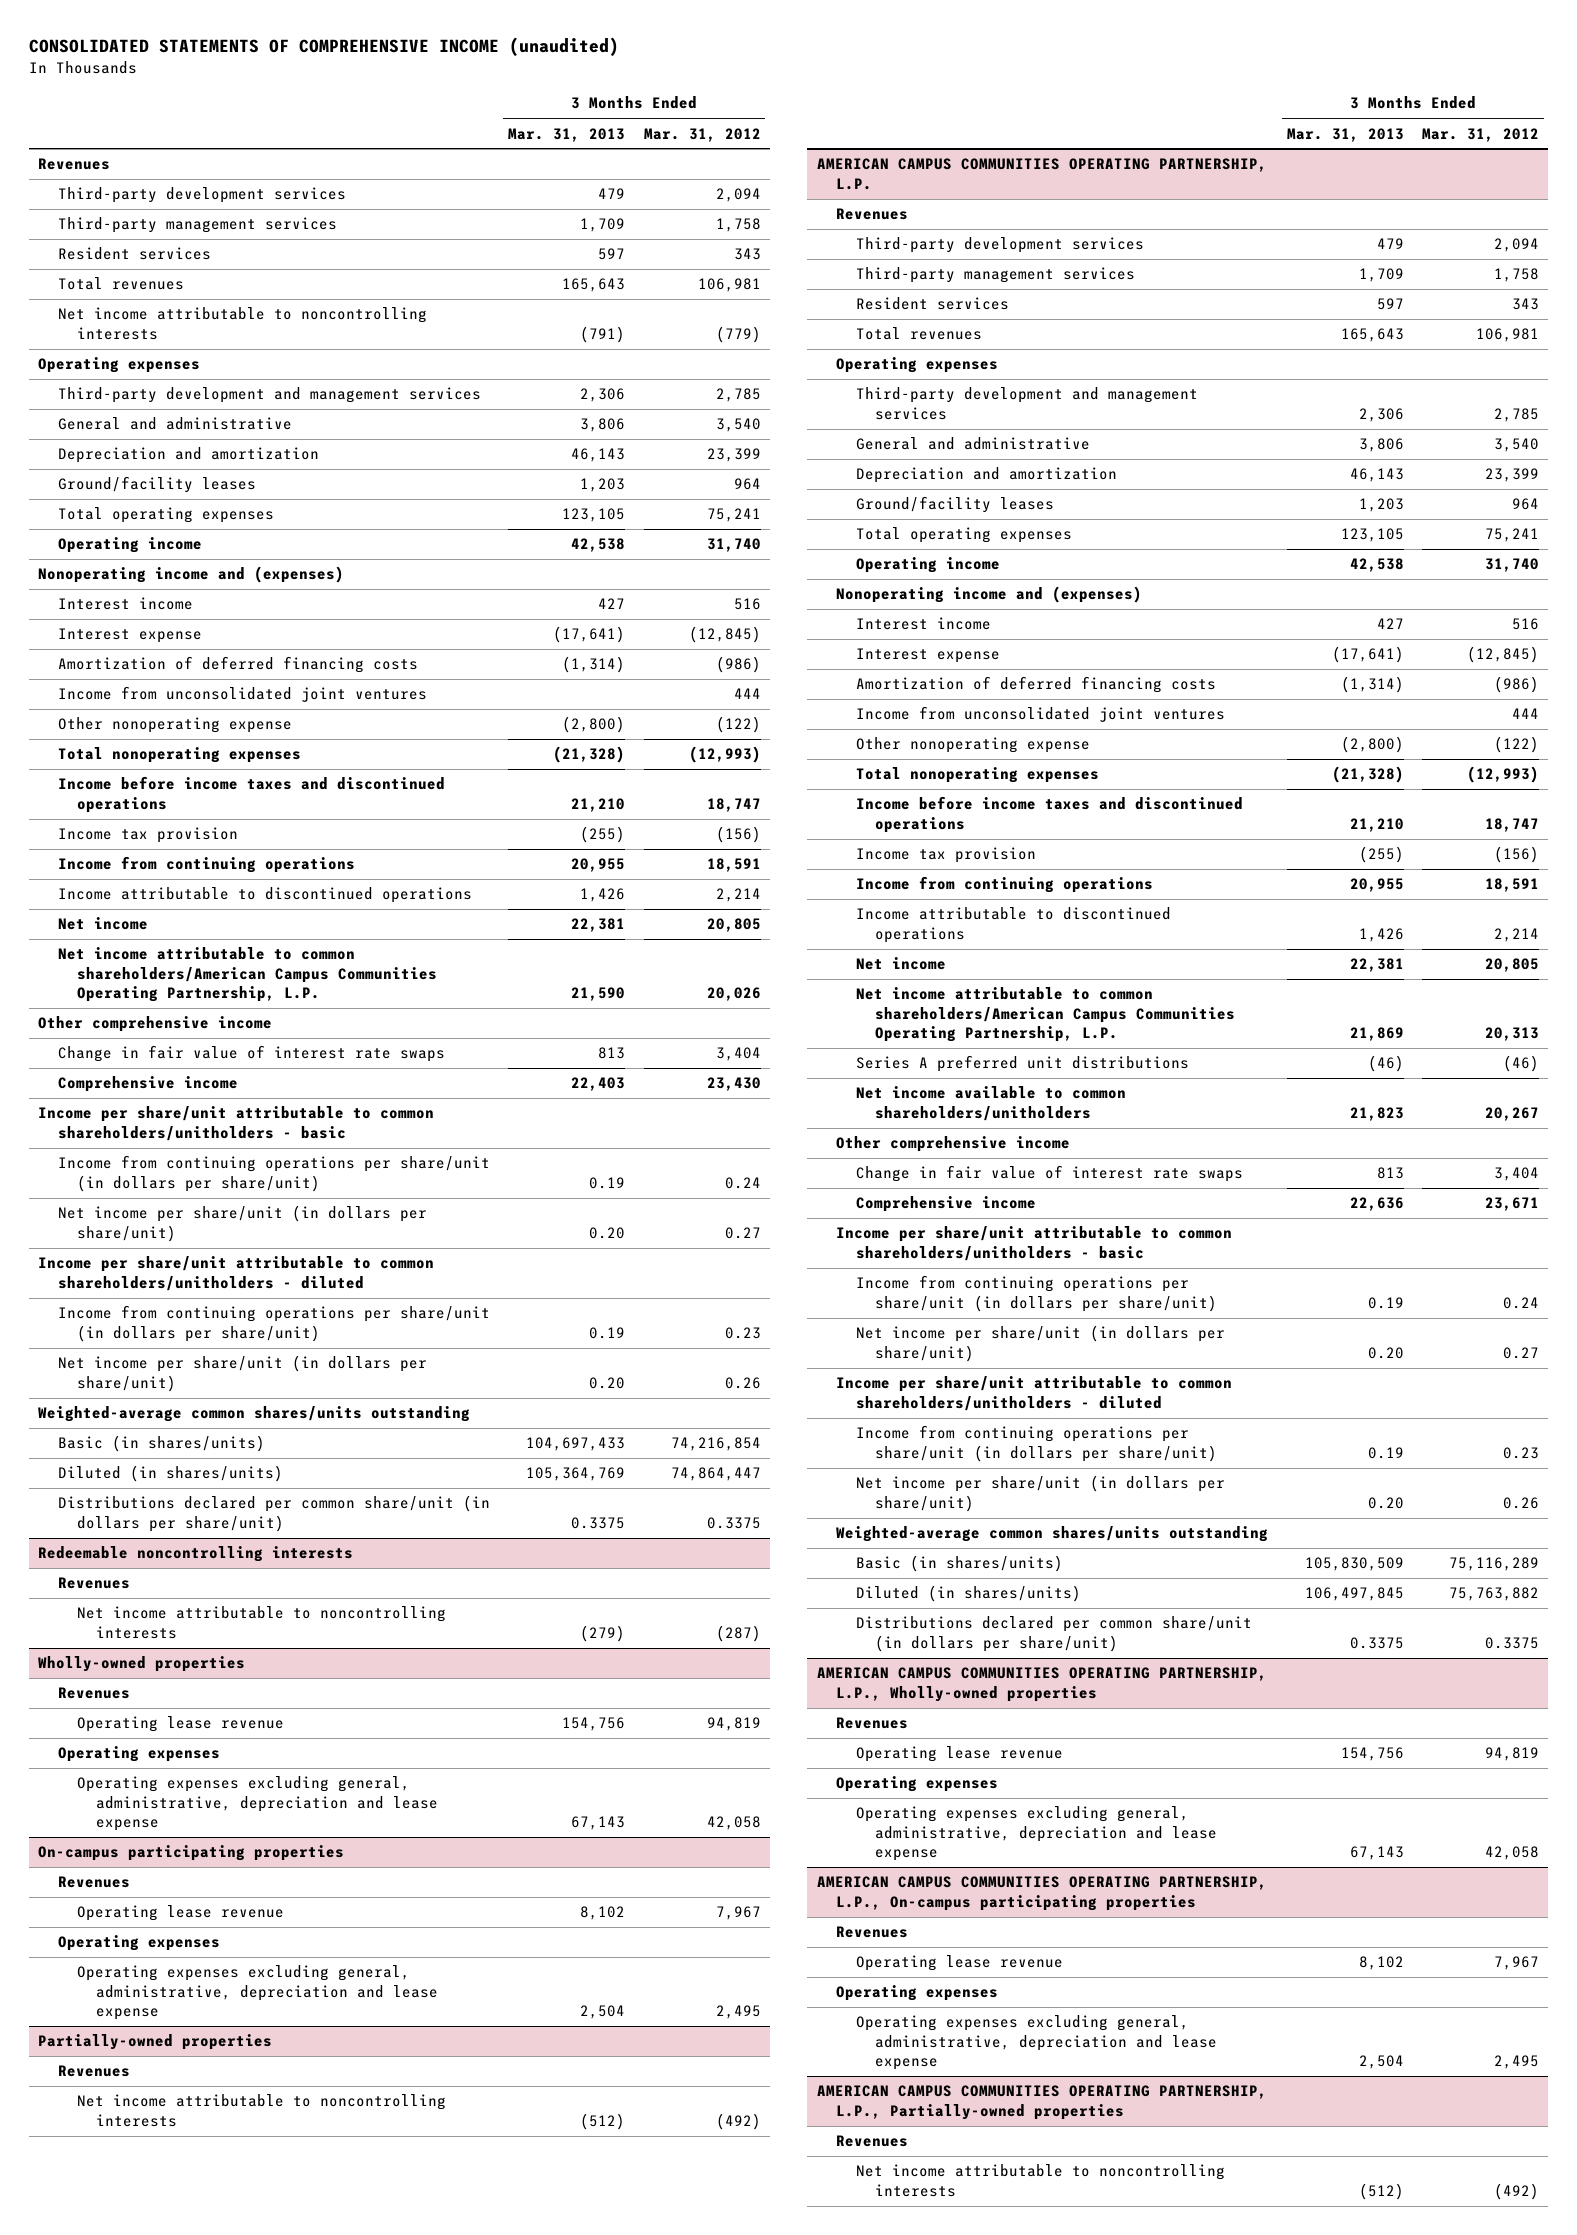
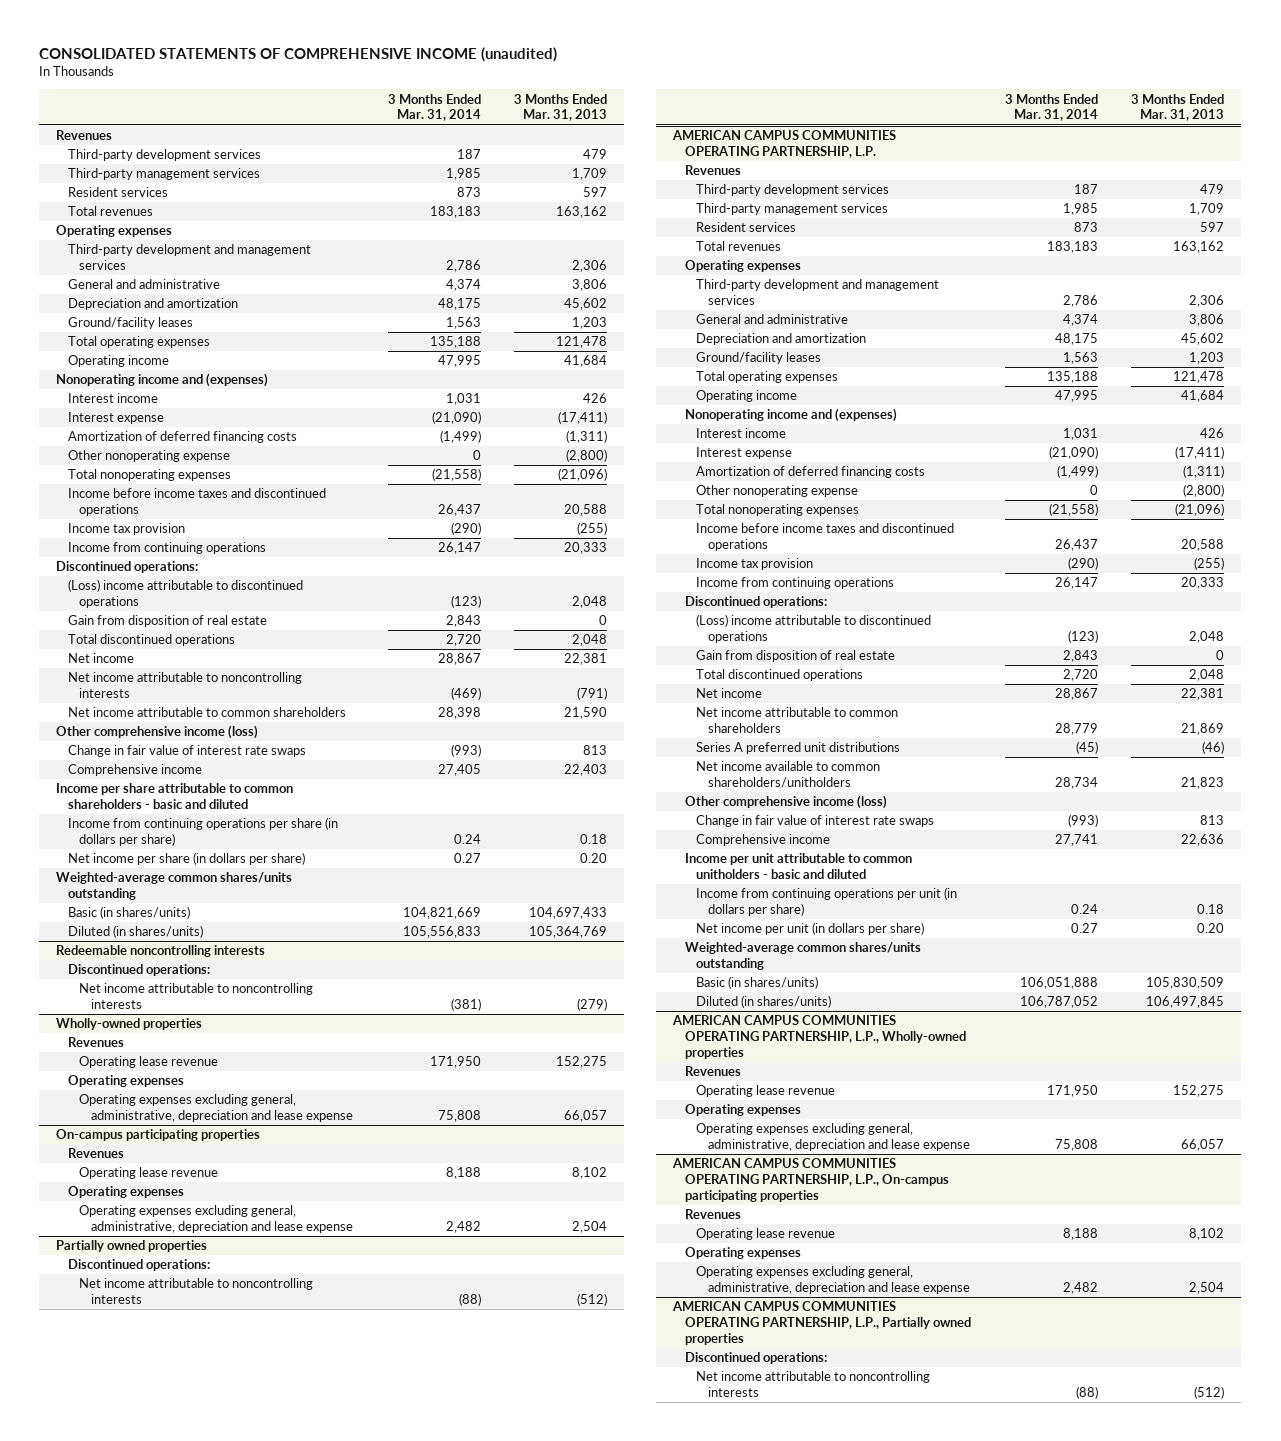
- | 3 Months Ended Mar. 31, 2013 | 3 Months Ended Mar. 31, 2012
+ | 3 Months Ended Mar. 31, 2014 | 3 Months Ended Mar. 31, 2013
- Total revenues | 165,643 | 106,981
+ Total revenues | 183,183 | 163,162
- Depreciation and amortization | 46,143 | 23,399
+ Depreciation and amortization | 48,175 | 45,602
- Total operating expenses | 123,105 | 75,241
- Operating income | 42,538 | 31,740
+ Total operating expenses | 135,188 | 121,478
+ Operating income | 47,995 | 41,684
- Interest income | 427 | 516
- Interest expense | (17,641) | (12,845)
- Amortization of deferred financing costs | (1,314) | (986)
- Income from unconsolidated joint ventures | | 444
+ Interest income | 1,031 | 426
+ Interest expense | (21,090) | (17,411)
+ Amortization of deferred financing costs | (1,499) | (1,311)
- Total nonoperating expenses | (21,328) | (12,993)
- Income before income taxes and discontinued operations | 21,210 | 18,747
+ Total nonoperating expenses | (21,558) | (21,096)
+ Income before income taxes and discontinued operations | 26,437 | 20,588
- Income from continuing operations | 20,955 | 18,591
- Income attributable to discontinued operations | 1,426 | 2,214
+ Income from continuing operations | 26,147 | 20,333
+ Discontinued operations:
+ (Loss) income attributable to discontinued operations | (123) | 2,048
+ Gain from disposition of real estate | 2,843 | 0
+ Total discontinued operations | 2,720 | 2,048
- Net income attributable to common shareholders/American Campus Communities Operating Partnership, L.P. | 21,590 | 20,026
- Other comprehensive income
moved down: Net income attributable to noncontrolling interests | (469) | (791)
+ Net income attributable to common shareholders | 28,398 | 21,590
+ Other comprehensive income (loss)
- Income per share/unit attributable to common shareholders/unitholders - basic
- Income from continuing operations per share/unit (in dollars per share/unit) | 0.19 | 0.24
- Net income per share/unit (in dollars per share/unit) | 0.20 | 0.27
- Income per share/unit attributable to common shareholders/unitholders - diluted
- Income from continuing operations per share/unit (in dollars per share/unit) | 0.19 | 0.23
- Net income per share/unit (in dollars per share/unit) | 0.20 | 0.26
+ Income per share attributable to common shareholders - basic and diluted
+ Income from continuing operations per share (in dollars per share) | 0.24 | 0.18
+ Net income per share (in dollars per share) | 0.27 | 0.20
- Distributions declared per common share/unit (in dollars per share/unit) | 0.3375 | 0.3375
@ Redeemable noncontrolling interests
- Revenues
+ Discontinued operations:
@ Wholly-owned properties
- Operating lease revenue | 154,756 | 94,819
+ Operating lease revenue | 171,950 | 152,275
- Operating expenses excluding general, administrative, depreciation and lease expense | 67,143 | 42,058
+ Operating expenses excluding general, administrative, depreciation and lease expense | 75,808 | 66,057
- Partially-owned properties
- Revenues
+ Partially owned properties
+ Discontinued operations:
@ AMERICAN CAMPUS COMMUNITIES OPERATING PARTNERSHIP, L.P.
- Total revenues | 165,643 | 106,981
+ Total revenues | 183,183 | 163,162
- Depreciation and amortization | 46,143 | 23,399
+ Depreciation and amortization | 48,175 | 45,602
- Total operating expenses | 123,105 | 75,241
- Operating income | 42,538 | 31,740
+ Total operating expenses | 135,188 | 121,478
+ Operating income | 47,995 | 41,684
- Interest income | 427 | 516
- Interest expense | (17,641) | (12,845)
- Amortization of deferred financing costs | (1,314) | (986)
- Income from unconsolidated joint ventures | | 444
+ Interest income | 1,031 | 426
+ Interest expense | (21,090) | (17,411)
+ Amortization of deferred financing costs | (1,499) | (1,311)
- Total nonoperating expenses | (21,328) | (12,993)
- Income before income taxes and discontinued operations | 21,210 | 18,747
+ Total nonoperating expenses | (21,558) | (21,096)
+ Income before income taxes and discontinued operations | 26,437 | 20,588
- Income from continuing operations | 20,955 | 18,591
- Income attributable to discontinued operations | 1,426 | 2,214
+ Income from continuing operations | 26,147 | 20,333
+ Discontinued operations:
+ (Loss) income attributable to discontinued operations | (123) | 2,048
+ Gain from disposition of real estate | 2,843 | 0
+ Total discontinued operations | 2,720 | 2,048
- Net income attributable to common shareholders/American Campus Communities Operating Partnership, L.P. | 21,869 | 20,313
+ Net income attributable to common shareholders | 28,779 | 21,869
- Other comprehensive income
+ Other comprehensive income (loss)
- Income per share/unit attributable to common shareholders/unitholders - basic
- Income from continuing operations per share/unit (in dollars per share/unit) | 0.19 | 0.24
- Net income per share/unit (in dollars per share/unit) | 0.20 | 0.27
- Income per share/unit attributable to common shareholders/unitholders - diluted
- Income from continuing operations per share/unit (in dollars per share/unit) | 0.19 | 0.23
- Net income per share/unit (in dollars per share/unit) | 0.20 | 0.26
+ Income per unit attributable to common unitholders - basic and diluted
+ Income from continuing operations per unit (in dollars per share) | 0.24 | 0.18
+ Net income per unit (in dollars per share) | 0.27 | 0.20
- Distributions declared per common share/unit (in dollars per share/unit) | 0.3375 | 0.3375
@ AMERICAN CAMPUS COMMUNITIES OPERATING PARTNERSHIP, L.P., Wholly-owned properties
- Operating lease revenue | 154,756 | 94,819
+ Operating lease revenue | 171,950 | 152,275
- Operating expenses excluding general, administrative, depreciation and lease expense | 67,143 | 42,058
+ Operating expenses excluding general, administrative, depreciation and lease expense | 75,808 | 66,057
- AMERICAN CAMPUS COMMUNITIES OPERATING PARTNERSHIP, L.P., Partially-owned properties
- Revenues
+ AMERICAN CAMPUS COMMUNITIES OPERATING PARTNERSHIP, L.P., Partially owned properties
+ Discontinued operations:

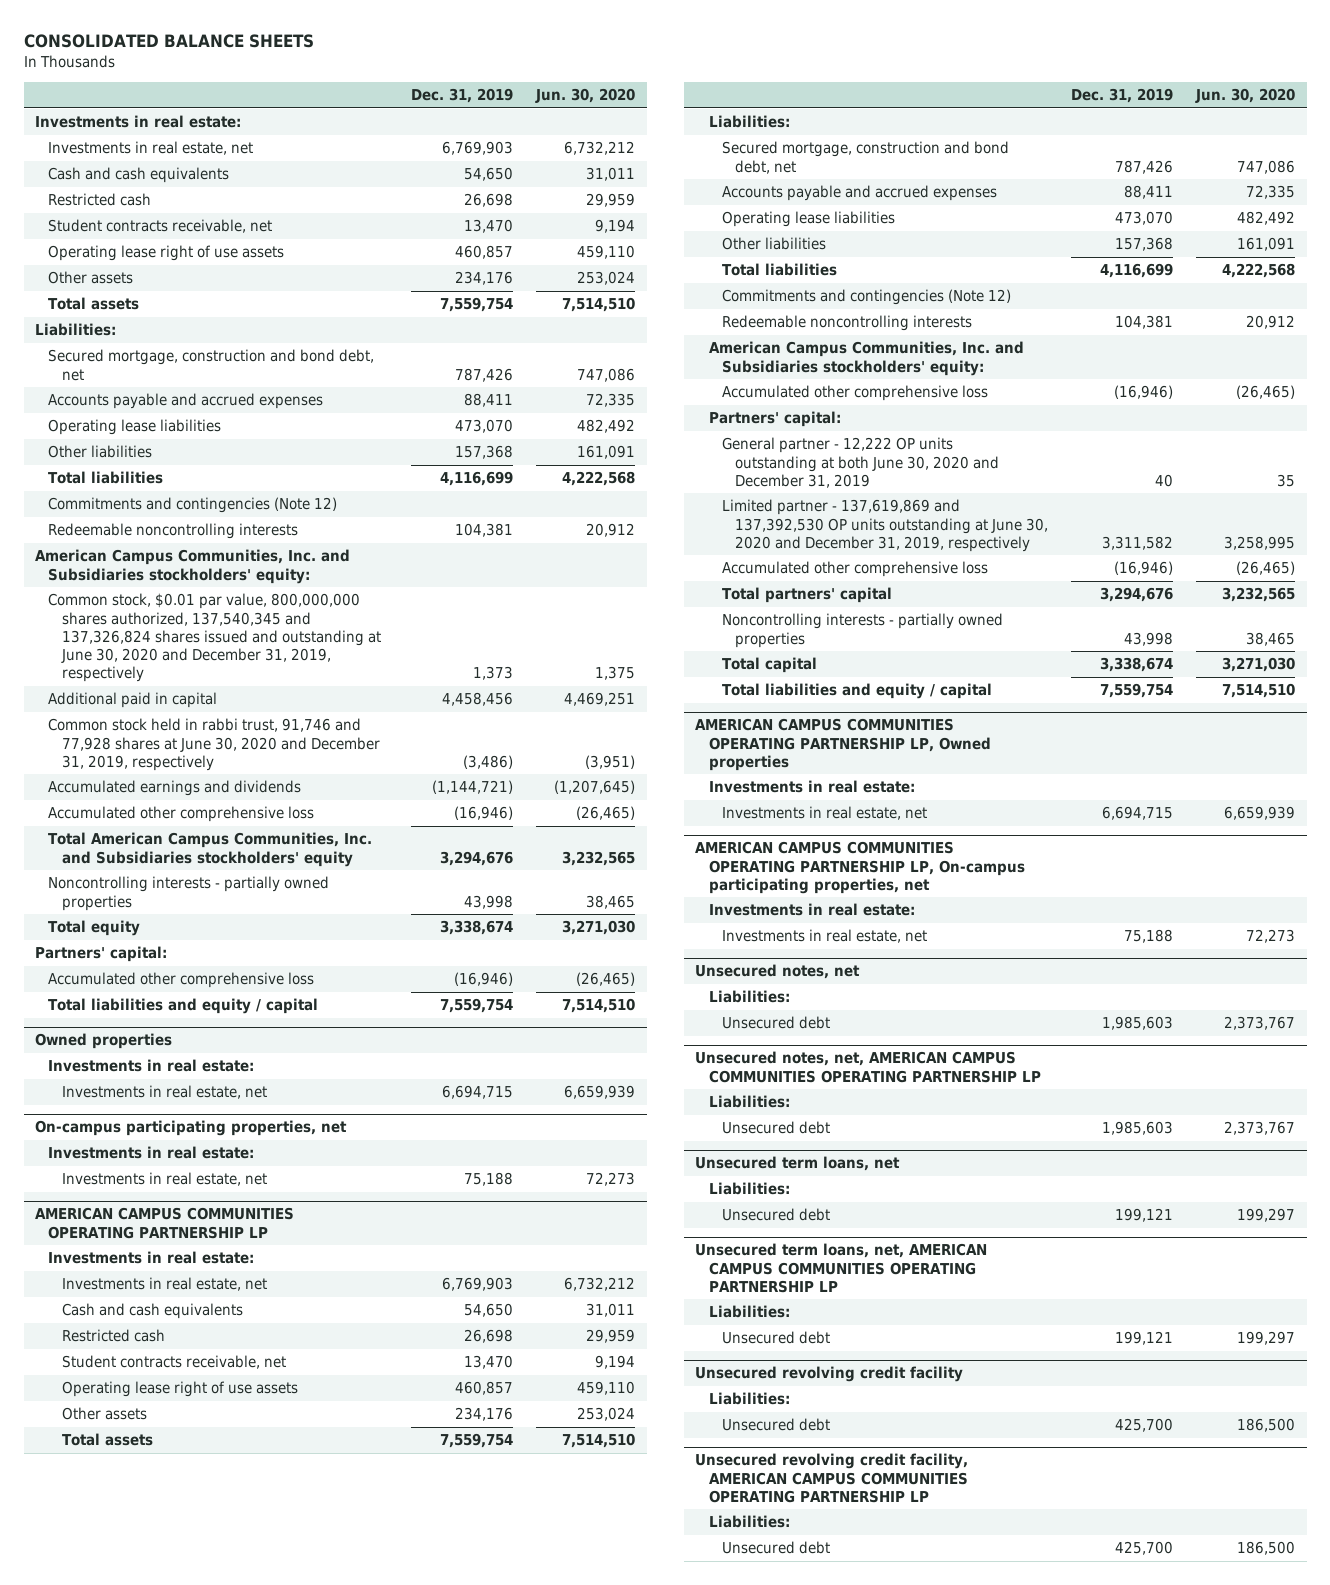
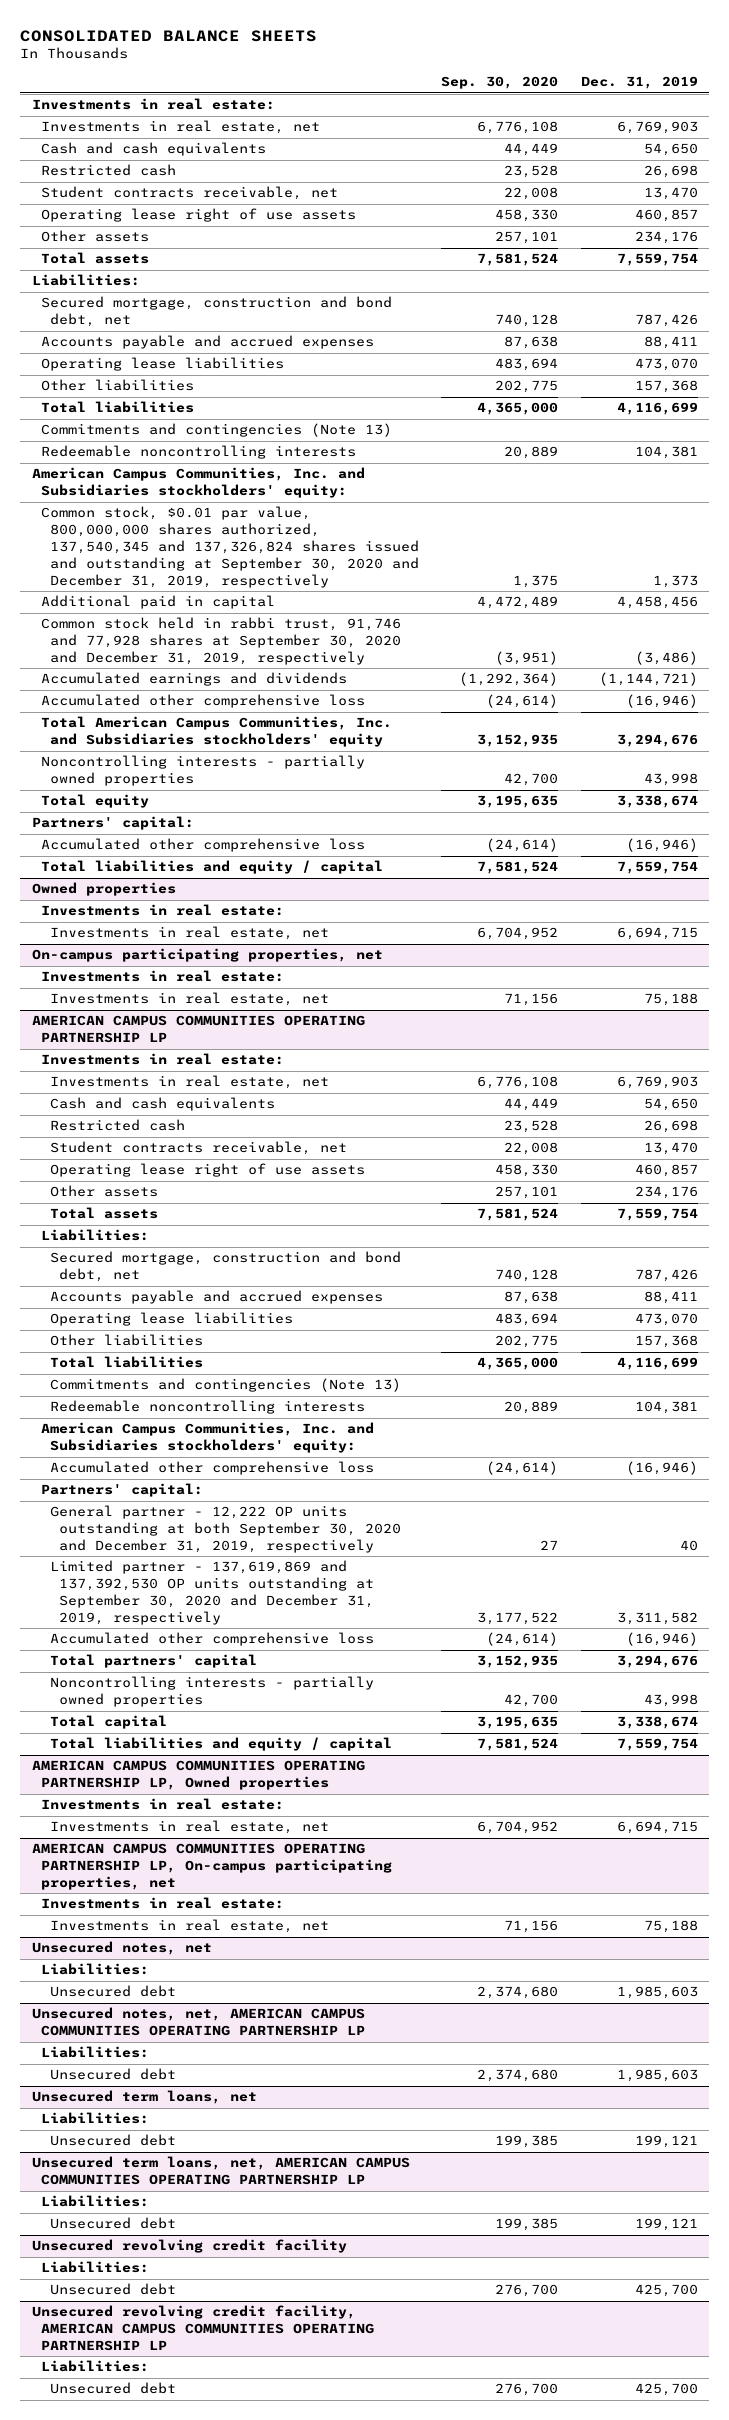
- | Dec. 31, 2019 | Jun. 30, 2020
+ | Sep. 30, 2020 | Dec. 31, 2019
- Commitments and contingencies (Note 12)
+ Commitments and contingencies (Note 13)
- Common stock, $0.01 par value, 800,000,000 shares authorized, 137,540,345 and 137,326,824 shares issued and outstanding at June 30, 2020 and December 31, 2019, respectively | 1,373 | 1,375
+ Common stock, $0.01 par value, 800,000,000 shares authorized, 137,540,345 and 137,326,824 shares issued and outstanding at September 30, 2020 and December 31, 2019, respectively | 1,375 | 1,373
- Common stock held in rabbi trust, 91,746 and 77,928 shares at June 30, 2020 and December 31, 2019, respectively | (3,486) | (3,951)
+ Common stock held in rabbi trust, 91,746 and 77,928 shares at September 30, 2020 and December 31, 2019, respectively | (3,951) | (3,486)
@ AMERICAN CAMPUS COMMUNITIES OPERATING PARTNERSHIP LP
- Commitments and contingencies (Note 12)
+ Commitments and contingencies (Note 13)
- General partner - 12,222 OP units outstanding at both June 30, 2020 and December 31, 2019 | 40 | 35
- Limited partner - 137,619,869 and 137,392,530 OP units outstanding at June 30, 2020 and December 31, 2019, respectively | 3,311,582 | 3,258,995
+ General partner - 12,222 OP units outstanding at both September 30, 2020 and December 31, 2019, respectively | 27 | 40
+ Limited partner - 137,619,869 and 137,392,530 OP units outstanding at September 30, 2020 and December 31, 2019, respectively | 3,177,522 | 3,311,582

